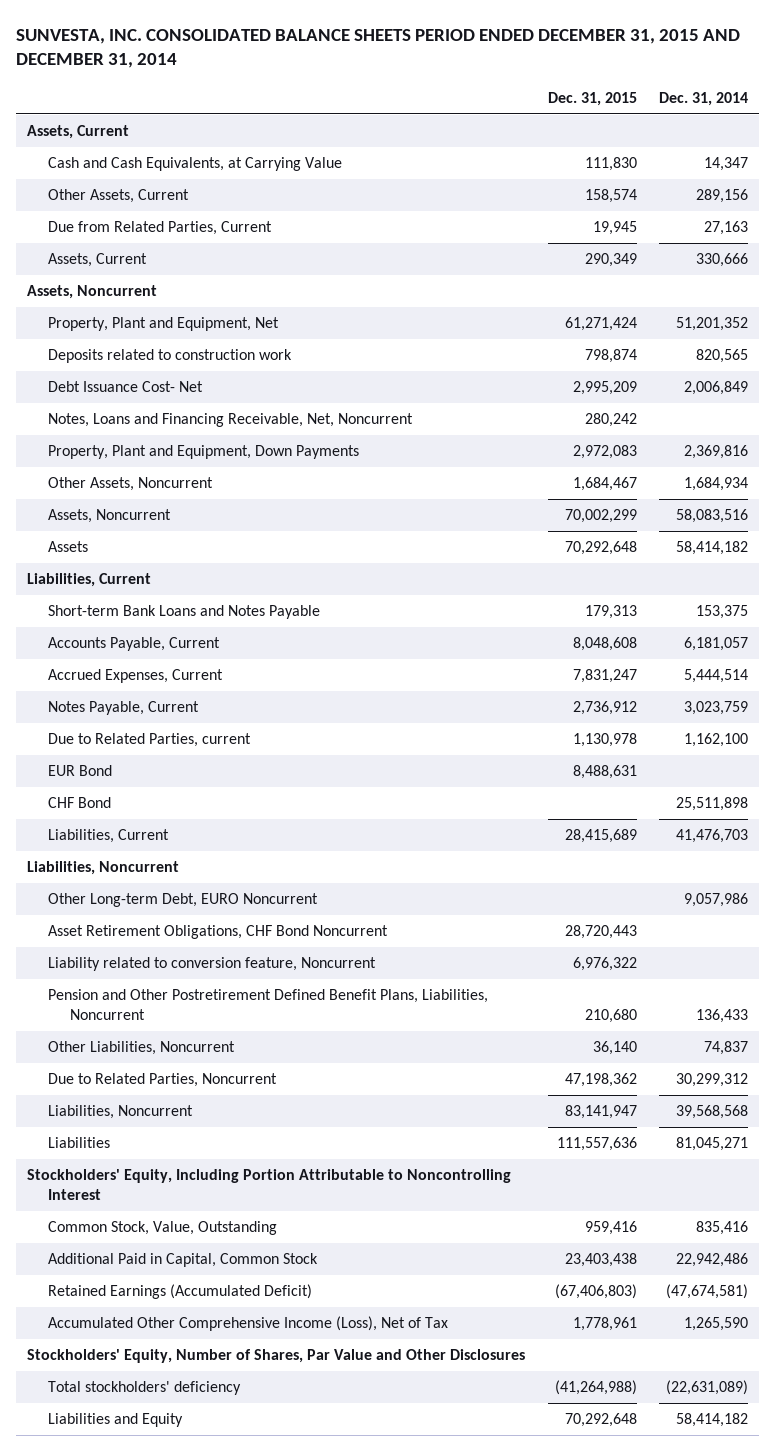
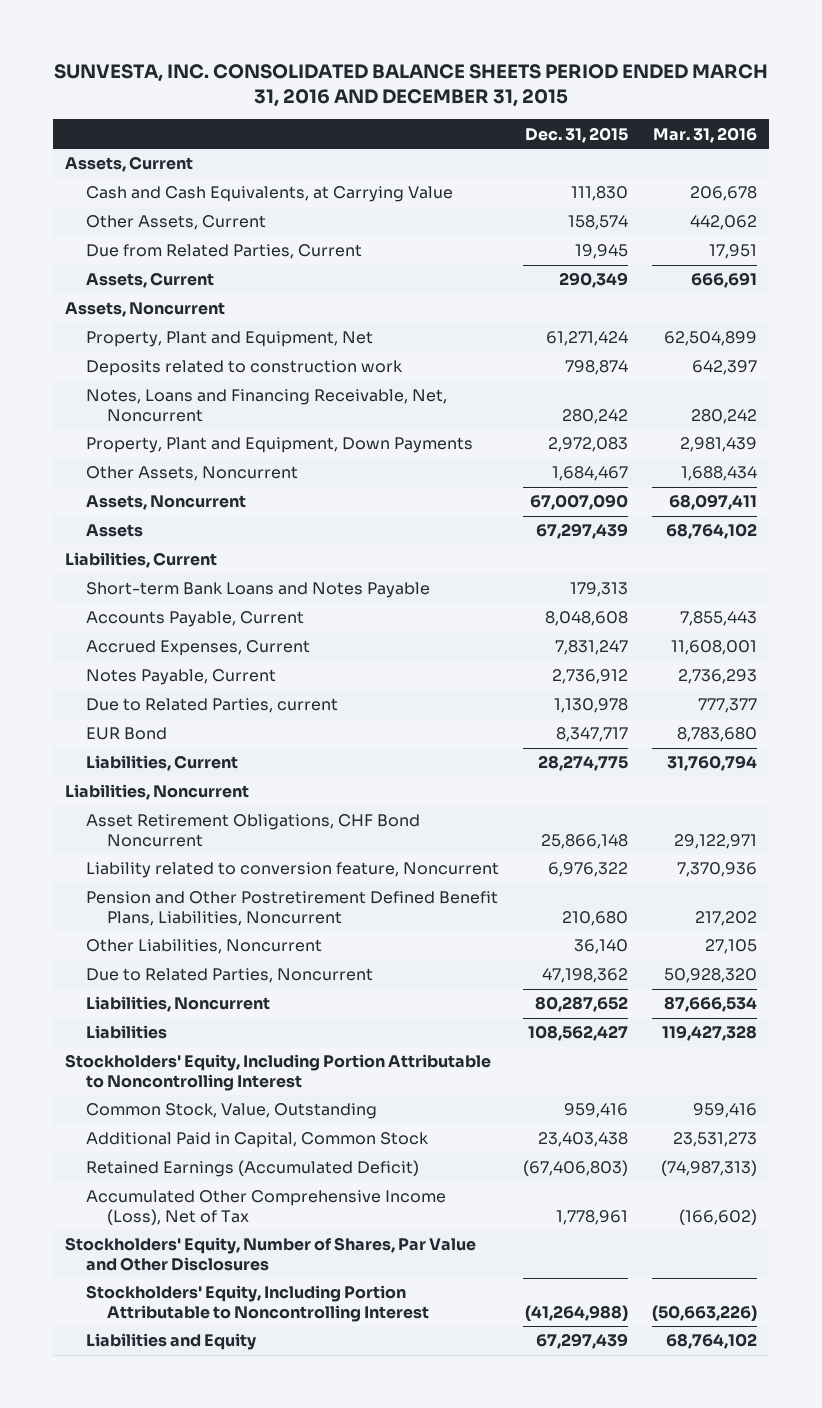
- SUNVESTA, INC. CONSOLIDATED BALANCE SHEETS PERIOD ENDED DECEMBER 31, 2015 AND DECEMBER 31, 2014
+ SUNVESTA, INC. CONSOLIDATED BALANCE SHEETS PERIOD ENDED MARCH 31, 2016 AND DECEMBER 31, 2015
- | Dec. 31, 2015 | Dec. 31, 2014
+ | Dec. 31, 2015 | Mar. 31, 2016
- Debt Issuance Cost- Net | 2,995,209 | 2,006,849
- Assets, Noncurrent | 70,002,299 | 58,083,516
- Assets | 70,292,648 | 58,414,182
+ Assets, Noncurrent | 67,007,090 | 68,097,411
+ Assets | 67,297,439 | 68,764,102
- EUR Bond | 8,488,631 |
- CHF Bond | | 25,511,898
- Liabilities, Current | 28,415,689 | 41,476,703
+ EUR Bond | 8,347,717 | 8,783,680
+ Liabilities, Current | 28,274,775 | 31,760,794
- Other Long-term Debt, EURO Noncurrent | | 9,057,986
- Asset Retirement Obligations, CHF Bond Noncurrent | 28,720,443 |
+ Asset Retirement Obligations, CHF Bond Noncurrent | 25,866,148 | 29,122,971
- Liabilities, Noncurrent | 83,141,947 | 39,568,568
- Liabilities | 111,557,636 | 81,045,271
+ Liabilities, Noncurrent | 80,287,652 | 87,666,534
+ Liabilities | 108,562,427 | 119,427,328
- Total stockholders' deficiency | (41,264,988) | (22,631,089)
- Liabilities and Equity | 70,292,648 | 58,414,182
+ Stockholders' Equity, Including Portion Attributable to Noncontrolling Interest | (41,264,988) | (50,663,226)
+ Liabilities and Equity | 67,297,439 | 68,764,102

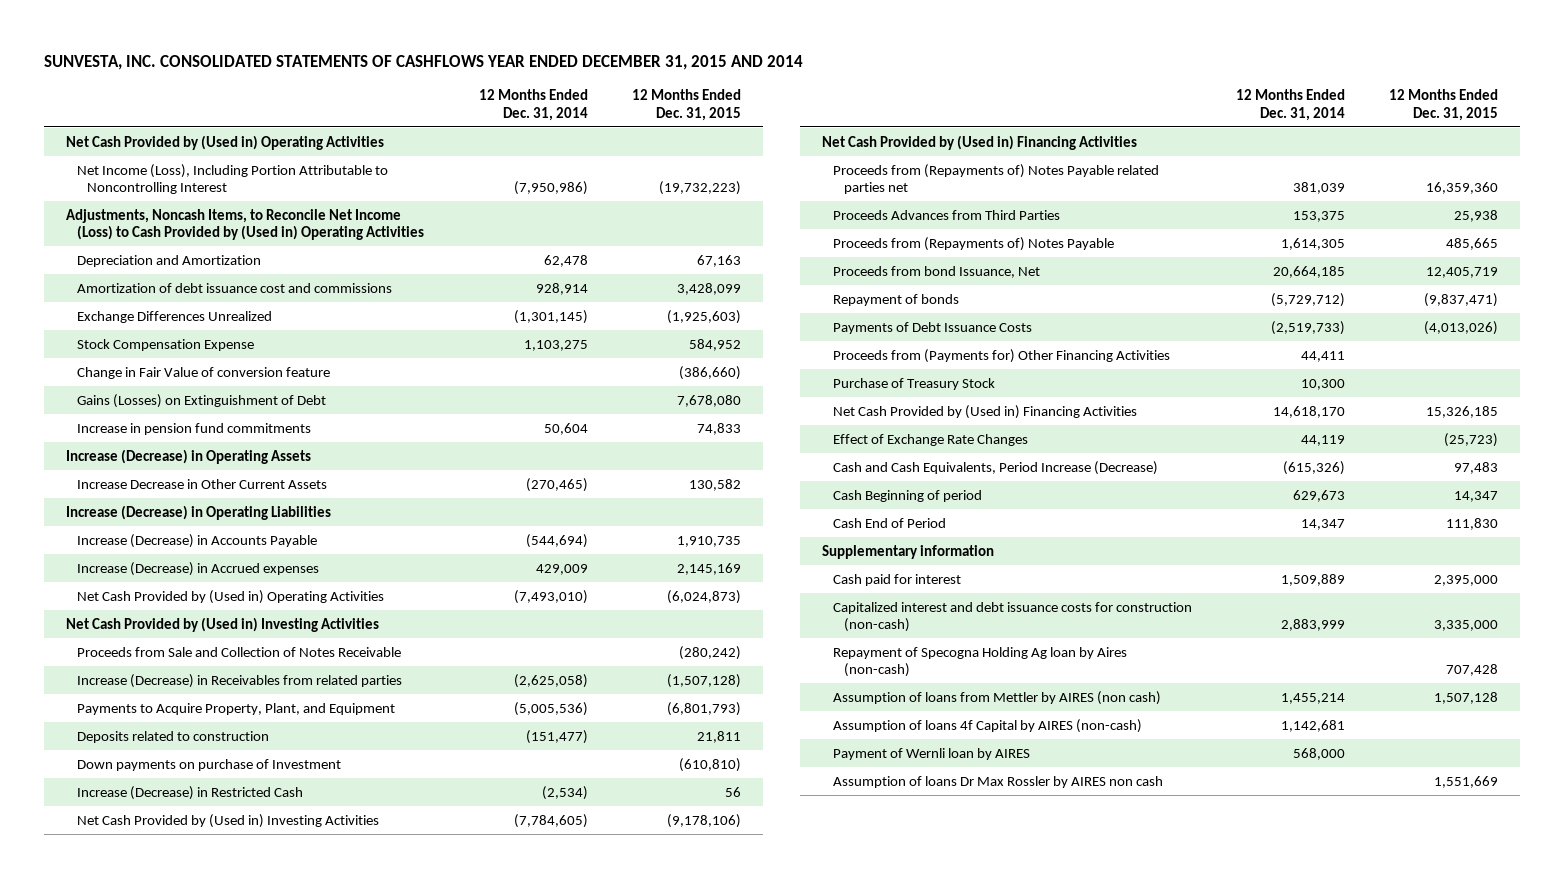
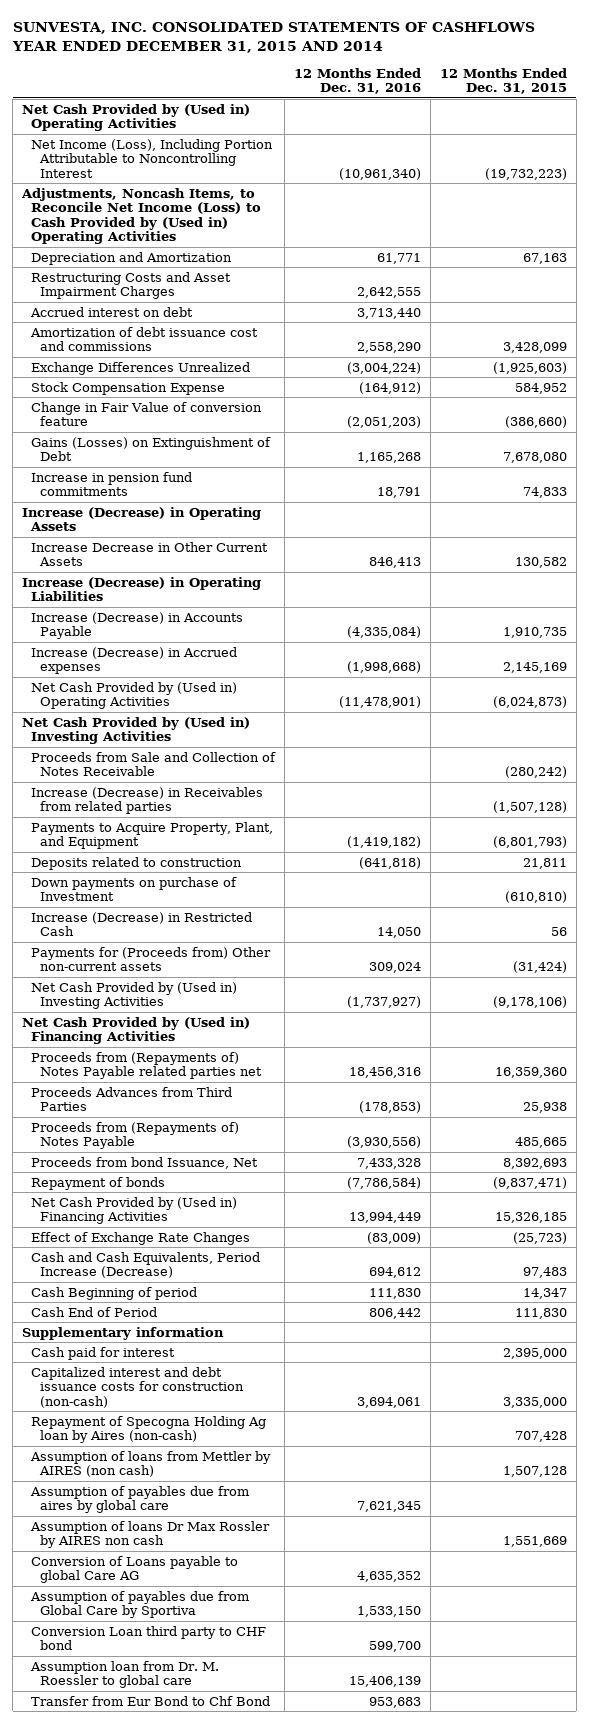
- | 12 Months Ended Dec. 31, 2014 | 12 Months Ended Dec. 31, 2015
+ | 12 Months Ended Dec. 31, 2016 | 12 Months Ended Dec. 31, 2015
+ Restructuring Costs and Asset Impairment Charges | 2,642,555 |
+ Accrued interest on debt | 3,713,440 |
+ Payments for (Proceeds from) Other non-current assets | 309,024 | (31,424)
- Proceeds from bond Issuance, Net | 20,664,185 | 12,405,719
+ Proceeds from bond Issuance, Net | 7,433,328 | 8,392,693
- Payments of Debt Issuance Costs | (2,519,733) | (4,013,026)
- Proceeds from (Payments for) Other Financing Activities | 44,411 |
- Purchase of Treasury Stock | 10,300 |
- Assumption of loans 4f Capital by AIRES (non-cash) | 1,142,681 |
- Payment of Wernli loan by AIRES | 568,000 |
+ Assumption of payables due from aires by global care | 7,621,345 |
+ Conversion of Loans payable to global Care AG | 4,635,352 |
+ Assumption of payables due from Global Care by Sportiva | 1,533,150 |
+ Conversion Loan third party to CHF bond | 599,700 |
+ Assumption loan from Dr. M. Roessler to global care | 15,406,139 |
+ Transfer from Eur Bond to Chf Bond | 953,683 |

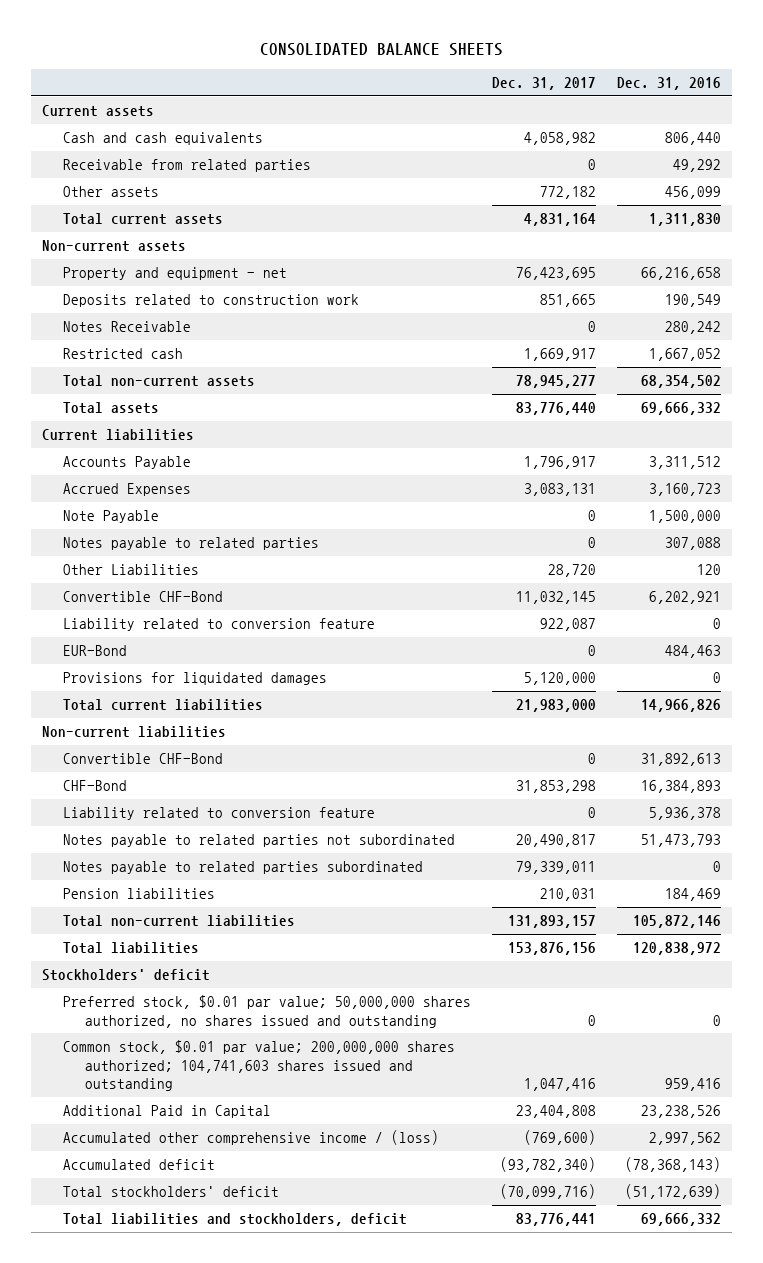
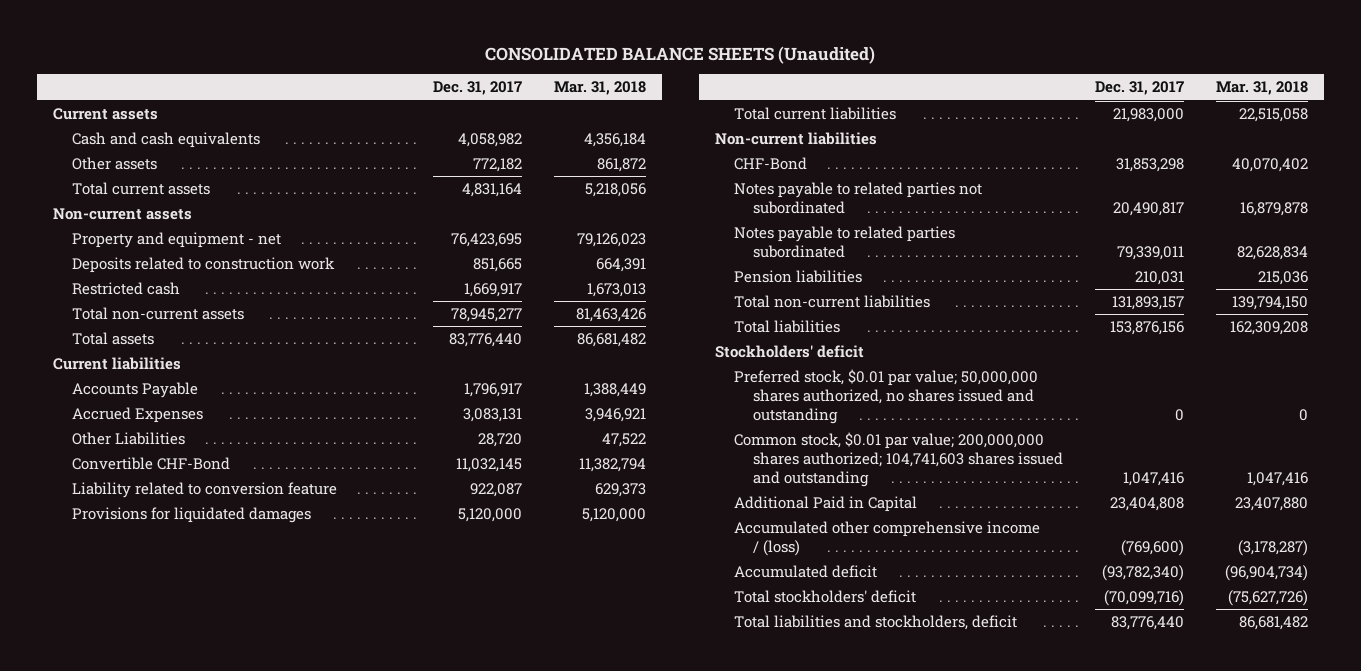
- CONSOLIDATED BALANCE SHEETS
+ CONSOLIDATED BALANCE SHEETS (Unaudited)
- | Dec. 31, 2017 | Dec. 31, 2016
+ | Dec. 31, 2017 | Mar. 31, 2018
- Receivable from related parties | 0 | 49,292
- Notes Receivable | 0 | 280,242
- Note Payable | 0 | 1,500,000
- Notes payable to related parties | 0 | 307,088
- EUR-Bond | 0 | 484,463
- Convertible CHF-Bond | 0 | 31,892,613
- Liability related to conversion feature | 0 | 5,936,378
- Total liabilities and stockholders, deficit | 83,776,441 | 69,666,332
+ Total liabilities and stockholders, deficit | 83,776,440 | 86,681,482

